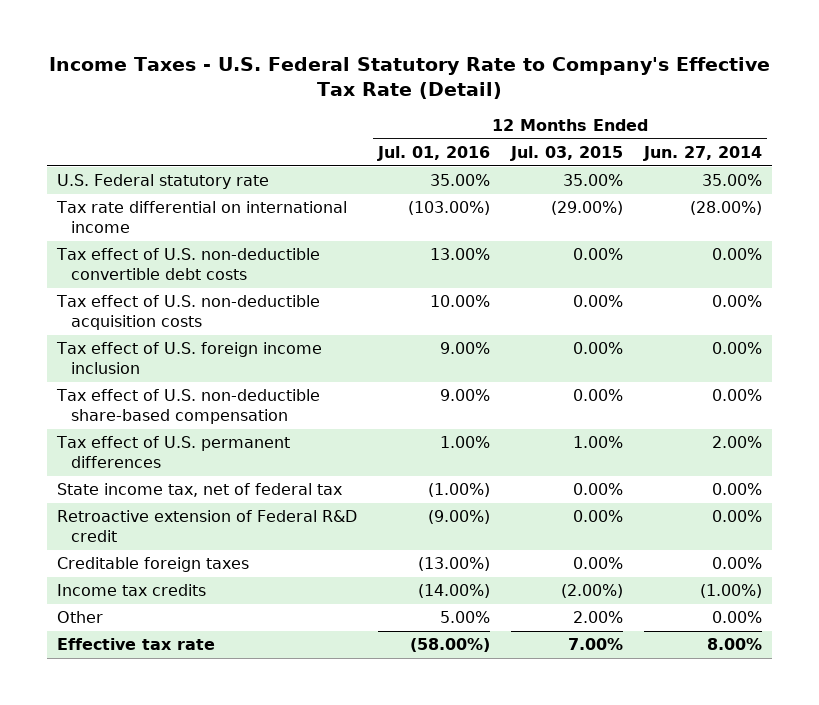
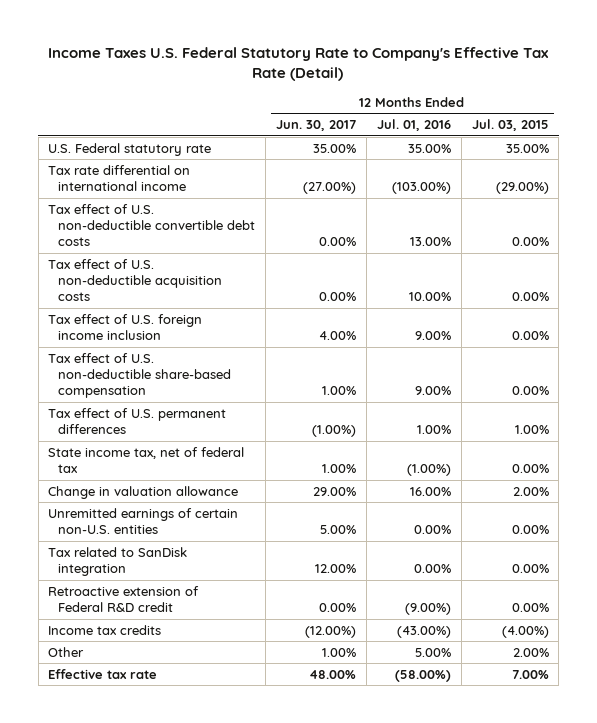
- Income Taxes - U.S. Federal Statutory Rate to Company's Effective Tax Rate (Detail)
+ Income Taxes U.S. Federal Statutory Rate to Company's Effective Tax Rate (Detail)
- | 12 Months Ended Jul. 01, 2016 | 12 Months Ended Jul. 03, 2015 | 12 Months Ended Jun. 27, 2014
+ | 12 Months Ended Jun. 30, 2017 | 12 Months Ended Jul. 01, 2016 | 12 Months Ended Jul. 03, 2015
+ Change in valuation allowance | 29.00% | 16.00% | 2.00%
+ Unremitted earnings of certain non-U.S. entities | 5.00% | 0.00% | 0.00%
+ Tax related to SanDisk integration | 12.00% | 0.00% | 0.00%
- Creditable foreign taxes | (13.00%) | 0.00% | 0.00%
- Income tax credits | (14.00%) | (2.00%) | (1.00%)
+ Income tax credits | (12.00%) | (43.00%) | (4.00%)

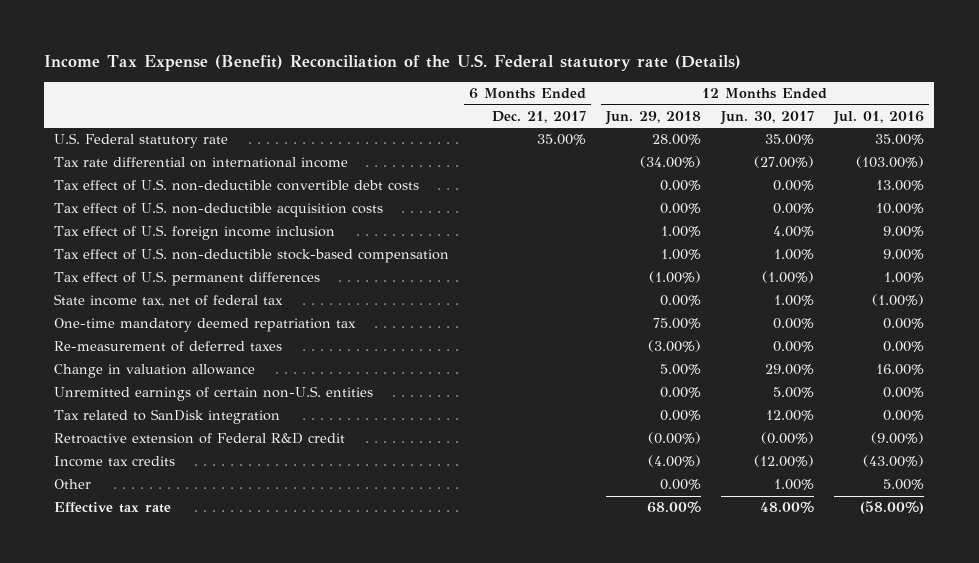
- Income Taxes U.S. Federal Statutory Rate to Company's Effective Tax Rate (Detail)
+ Income Tax Expense (Benefit) Reconciliation of the U.S. Federal statutory rate (Details)
- | 12 Months Ended Jun. 30, 2017 | 12 Months Ended Jul. 01, 2016 | 12 Months Ended Jul. 03, 2015
+ | 6 Months Ended Dec. 21, 2017 | 12 Months Ended Jun. 29, 2018 | 12 Months Ended Jun. 30, 2017 | 12 Months Ended Jul. 01, 2016
- Tax effect of U.S. non-deductible share-based compensation | 1.00% | 9.00% | 0.00%
+ Tax effect of U.S. non-deductible stock-based compensation | | 1.00% | 1.00% | 9.00%
+ One-time mandatory deemed repatriation tax | | 75.00% | 0.00% | 0.00%
+ Re-measurement of deferred taxes | | (3.00%) | 0.00% | 0.00%
- Retroactive extension of Federal R&D credit | 0.00% | (9.00%) | 0.00%
+ Retroactive extension of Federal R&D credit | | (0.00%) | (0.00%) | (9.00%)

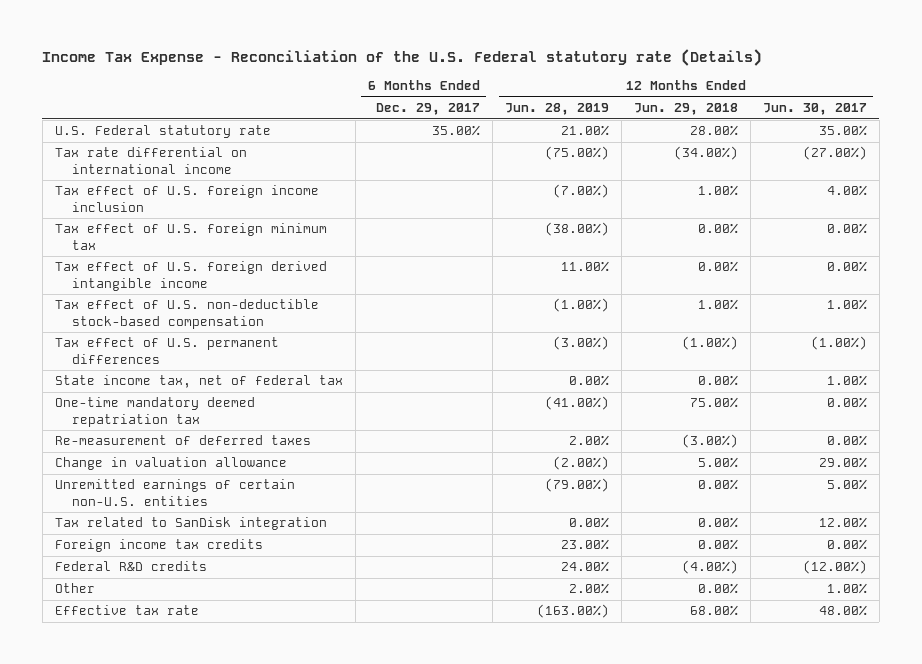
- Income Tax Expense (Benefit) Reconciliation of the U.S. Federal statutory rate (Details)
+ Income Tax Expense - Reconciliation of the U.S. Federal statutory rate (Details)
- | 6 Months Ended Dec. 21, 2017 | 12 Months Ended Jun. 29, 2018 | 12 Months Ended Jun. 30, 2017 | 12 Months Ended Jul. 01, 2016
+ | 6 Months Ended Dec. 29, 2017 | 12 Months Ended Jun. 28, 2019 | 12 Months Ended Jun. 29, 2018 | 12 Months Ended Jun. 30, 2017
- Tax effect of U.S. non-deductible convertible debt costs | | 0.00% | 0.00% | 13.00%
- Tax effect of U.S. non-deductible acquisition costs | | 0.00% | 0.00% | 10.00%
+ Tax effect of U.S. foreign minimum tax | | (38.00%) | 0.00% | 0.00%
+ Tax effect of U.S. foreign derived intangible income | | 11.00% | 0.00% | 0.00%
- Retroactive extension of Federal R&D credit | | (0.00%) | (0.00%) | (9.00%)
- Income tax credits | | (4.00%) | (12.00%) | (43.00%)
+ Foreign income tax credits | | 23.00% | 0.00% | 0.00%
+ Federal R&D credits | | 24.00% | (4.00%) | (12.00%)

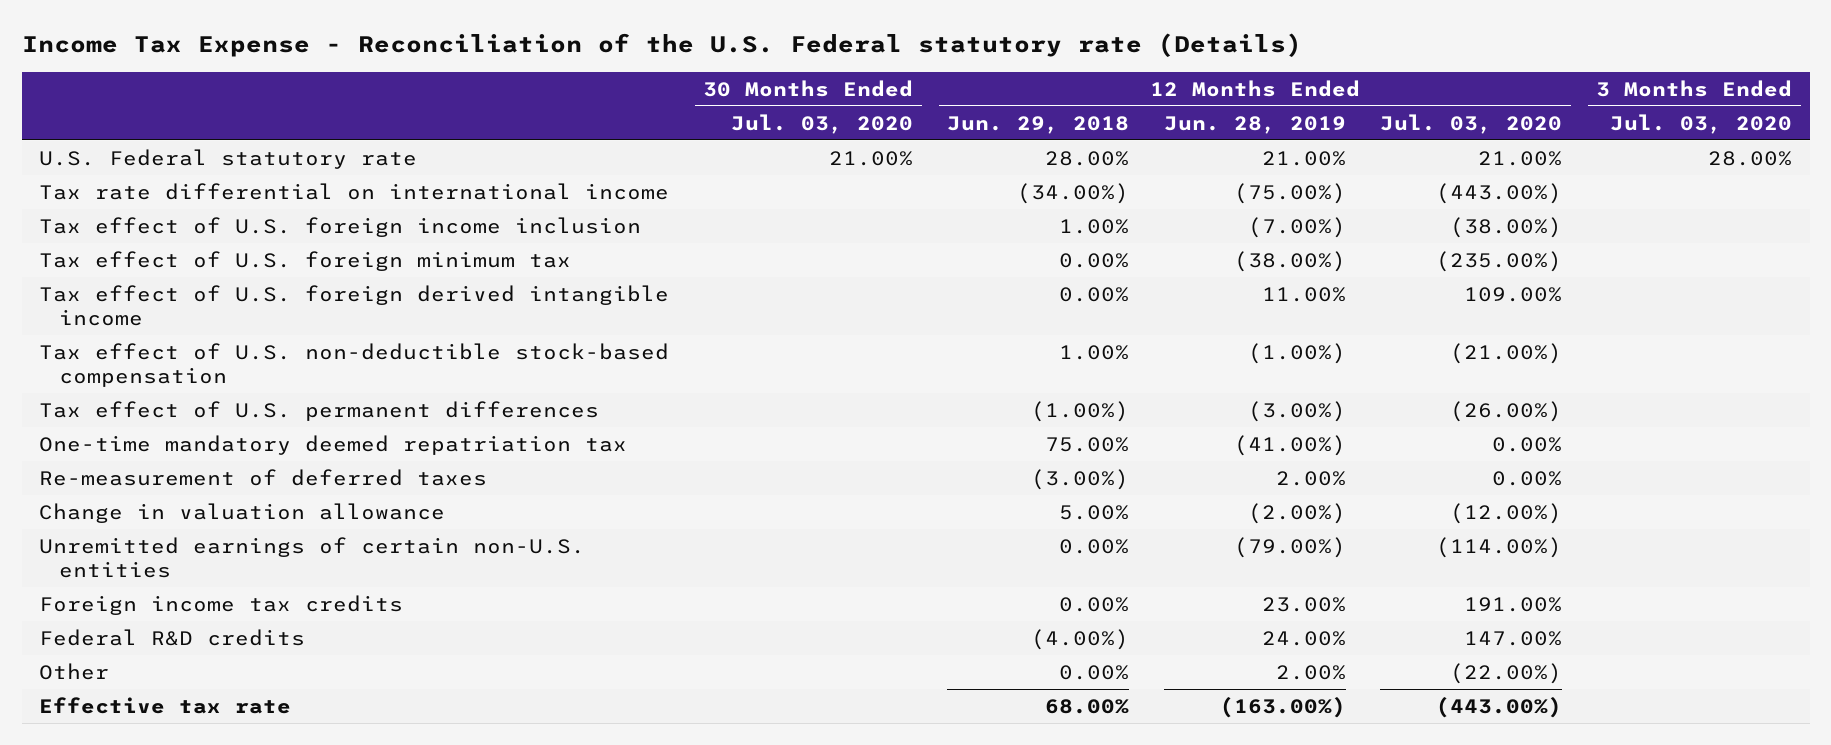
- | 6 Months Ended Dec. 29, 2017 | 12 Months Ended Jun. 28, 2019 | 12 Months Ended Jun. 29, 2018 | 12 Months Ended Jun. 30, 2017
+ | 30 Months Ended Jul. 03, 2020 | 12 Months Ended Jun. 29, 2018 | 12 Months Ended Jun. 28, 2019 | 12 Months Ended Jul. 03, 2020 | 3 Months Ended Jul. 03, 2020
- State income tax, net of federal tax | | 0.00% | 0.00% | 1.00%
- Tax related to SanDisk integration | | 0.00% | 0.00% | 12.00%

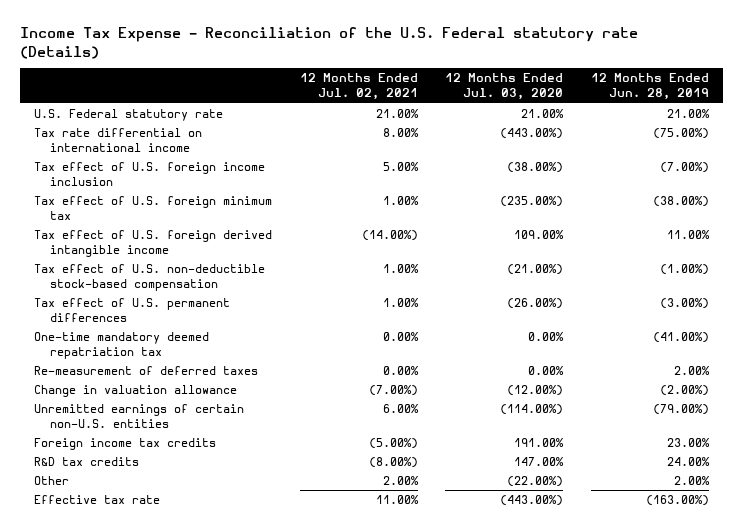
- | 30 Months Ended Jul. 03, 2020 | 12 Months Ended Jun. 29, 2018 | 12 Months Ended Jun. 28, 2019 | 12 Months Ended Jul. 03, 2020 | 3 Months Ended Jul. 03, 2020
+ | 12 Months Ended Jul. 02, 2021 | 12 Months Ended Jul. 03, 2020 | 12 Months Ended Jun. 28, 2019
- Federal R&D credits | | (4.00%) | 24.00% | 147.00% |
+ R&D tax credits | (8.00%) | 147.00% | 24.00%

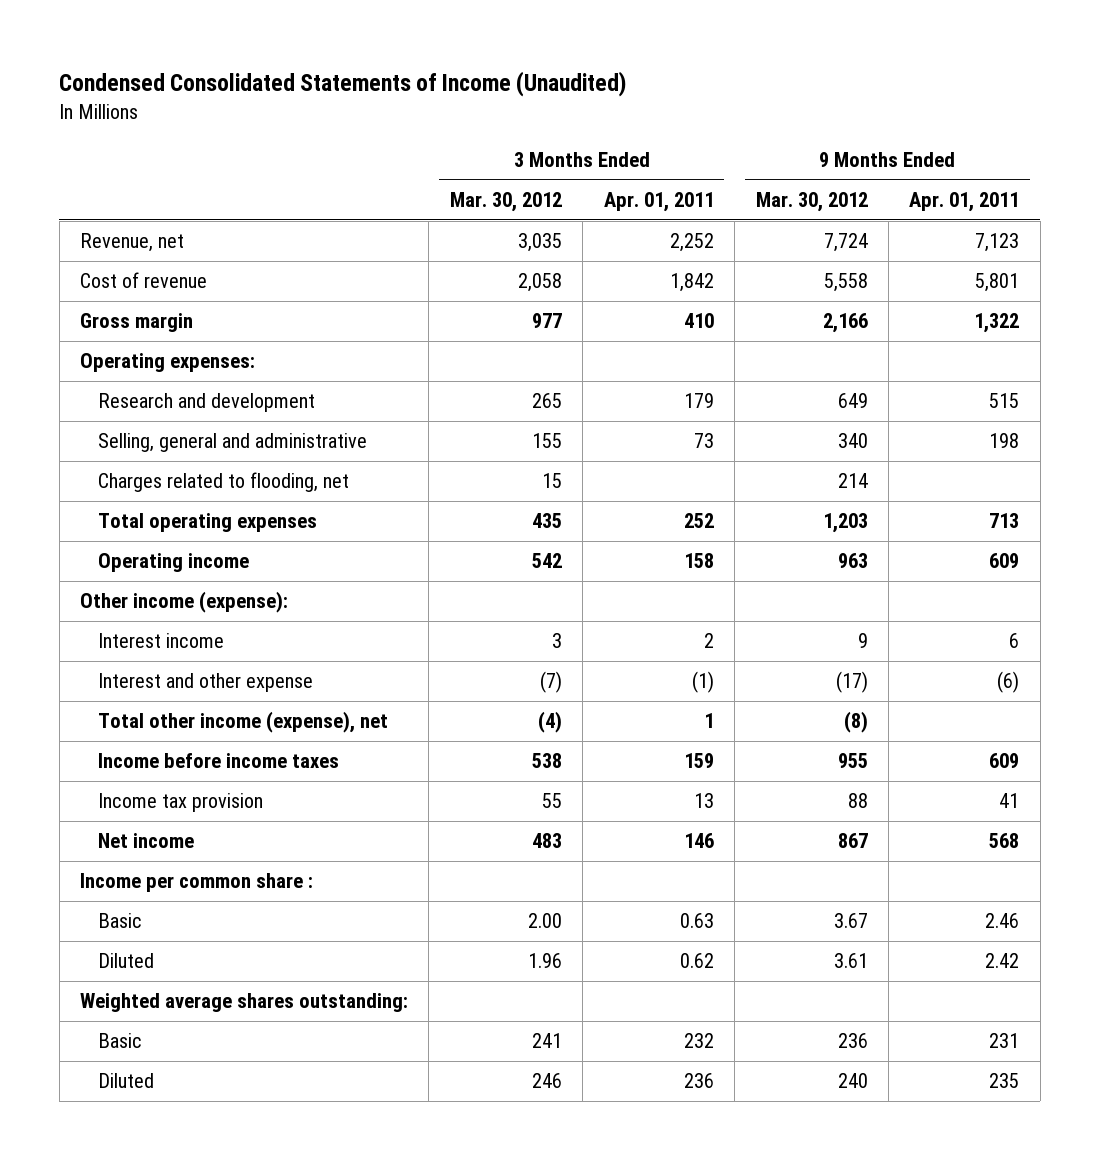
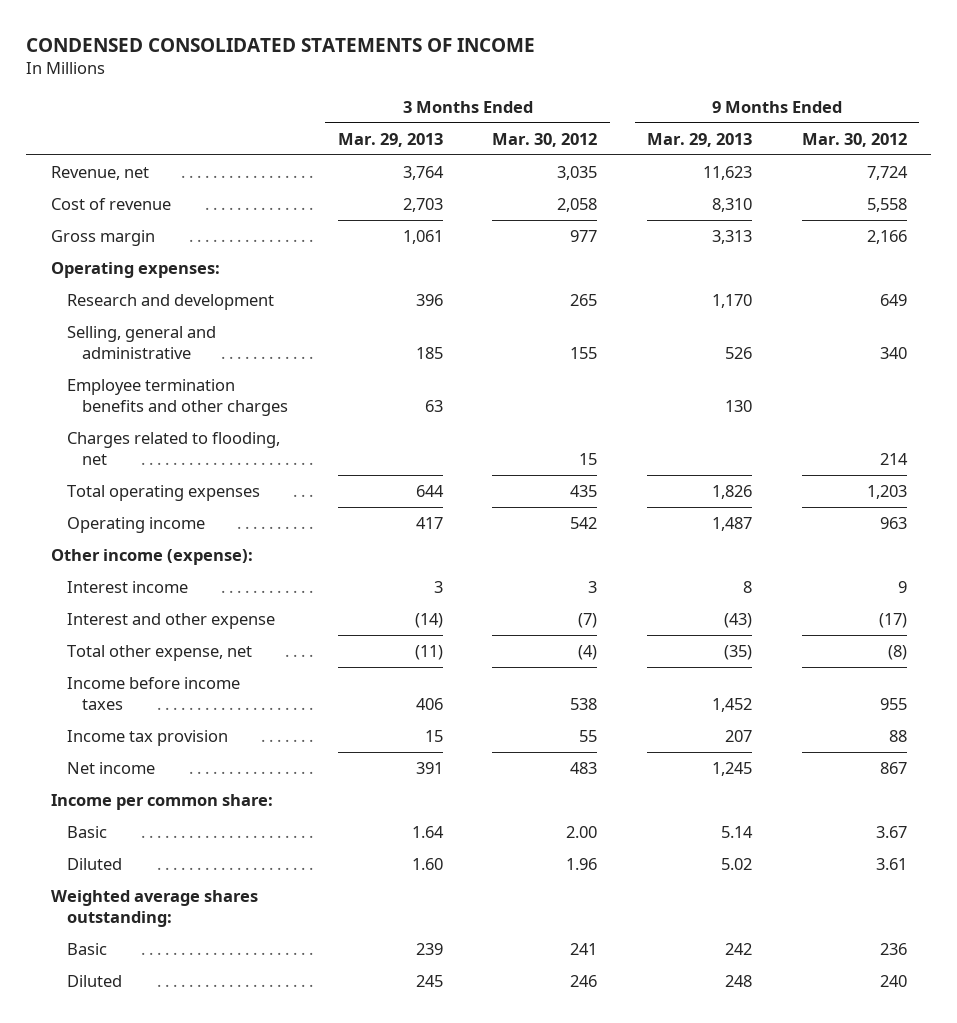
- Condensed Consolidated Statements of Income (Unaudited)
+ CONDENSED CONSOLIDATED STATEMENTS OF INCOME
- | 3 Months Ended Mar. 30, 2012 | 3 Months Ended Apr. 01, 2011 | 9 Months Ended Mar. 30, 2012 | 9 Months Ended Apr. 01, 2011
+ | 3 Months Ended Mar. 29, 2013 | 3 Months Ended Mar. 30, 2012 | 9 Months Ended Mar. 29, 2013 | 9 Months Ended Mar. 30, 2012
+ Employee termination benefits and other charges | 63 | | 130 |
- Total other income (expense), net | (4) | 1 | (8) |
+ Total other expense, net | (11) | (4) | (35) | (8)
- Income per common share :
+ Income per common share:

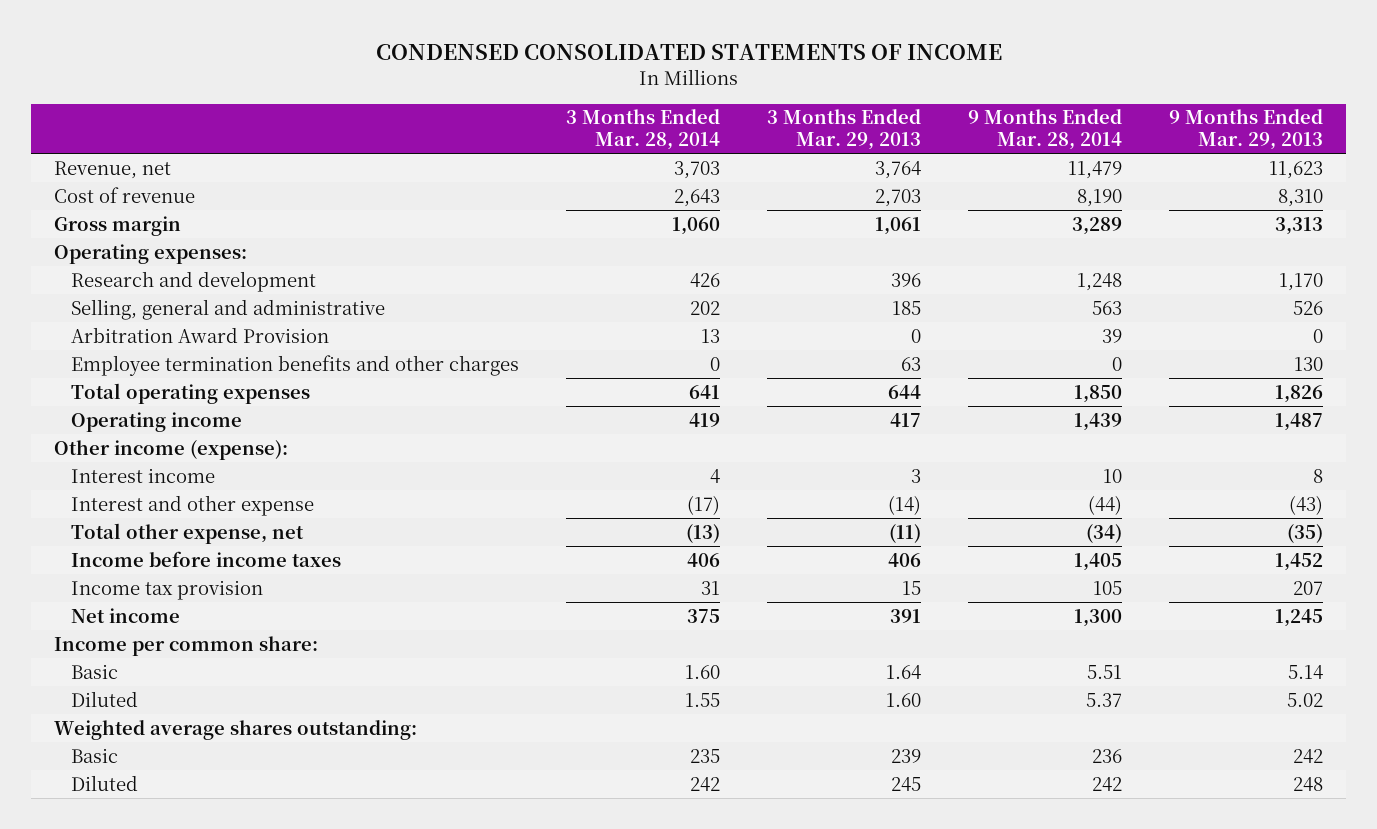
- | 3 Months Ended Mar. 29, 2013 | 3 Months Ended Mar. 30, 2012 | 9 Months Ended Mar. 29, 2013 | 9 Months Ended Mar. 30, 2012
+ | 3 Months Ended Mar. 28, 2014 | 3 Months Ended Mar. 29, 2013 | 9 Months Ended Mar. 28, 2014 | 9 Months Ended Mar. 29, 2013
+ Arbitration Award Provision | 13 | 0 | 39 | 0
- Charges related to flooding, net | | 15 | | 214

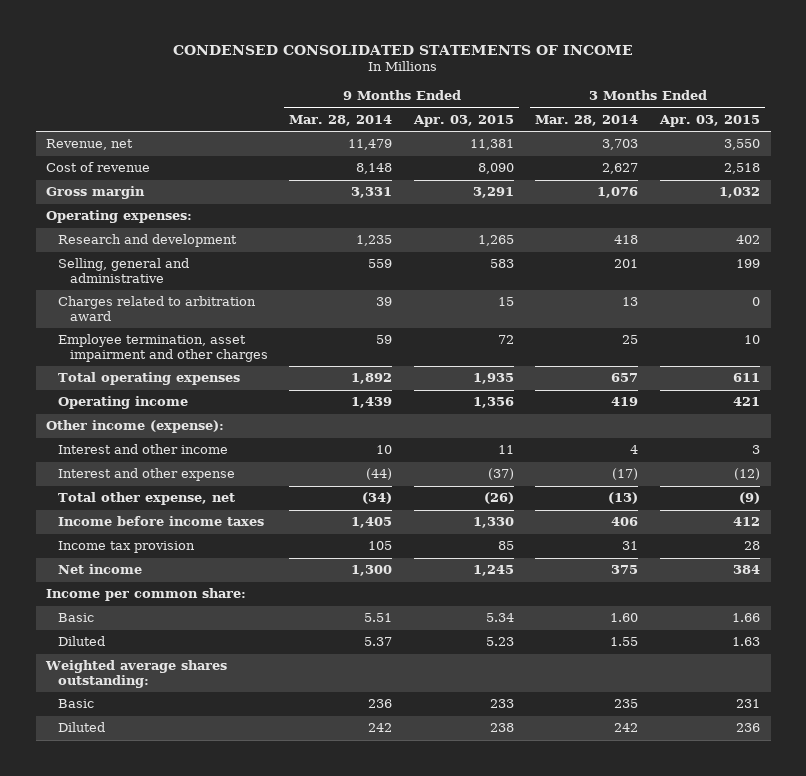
- | 3 Months Ended Mar. 28, 2014 | 3 Months Ended Mar. 29, 2013 | 9 Months Ended Mar. 28, 2014 | 9 Months Ended Mar. 29, 2013
+ | 9 Months Ended Mar. 28, 2014 | 9 Months Ended Apr. 03, 2015 | 3 Months Ended Mar. 28, 2014 | 3 Months Ended Apr. 03, 2015
- Cost of revenue | 2,643 | 2,703 | 8,190 | 8,310
- Gross margin | 1,060 | 1,061 | 3,289 | 3,313
+ Cost of revenue | 8,148 | 8,090 | 2,627 | 2,518
+ Gross margin | 3,331 | 3,291 | 1,076 | 1,032
- Research and development | 426 | 396 | 1,248 | 1,170
- Selling, general and administrative | 202 | 185 | 563 | 526
- Arbitration Award Provision | 13 | 0 | 39 | 0
- Employee termination benefits and other charges | 0 | 63 | 0 | 130
- Total operating expenses | 641 | 644 | 1,850 | 1,826
+ Research and development | 1,235 | 1,265 | 418 | 402
+ Selling, general and administrative | 559 | 583 | 201 | 199
+ Charges related to arbitration award | 39 | 15 | 13 | 0
+ Employee termination, asset impairment and other charges | 59 | 72 | 25 | 10
+ Total operating expenses | 1,892 | 1,935 | 657 | 611
- Interest income | 4 | 3 | 10 | 8
+ Interest and other income | 10 | 11 | 4 | 3

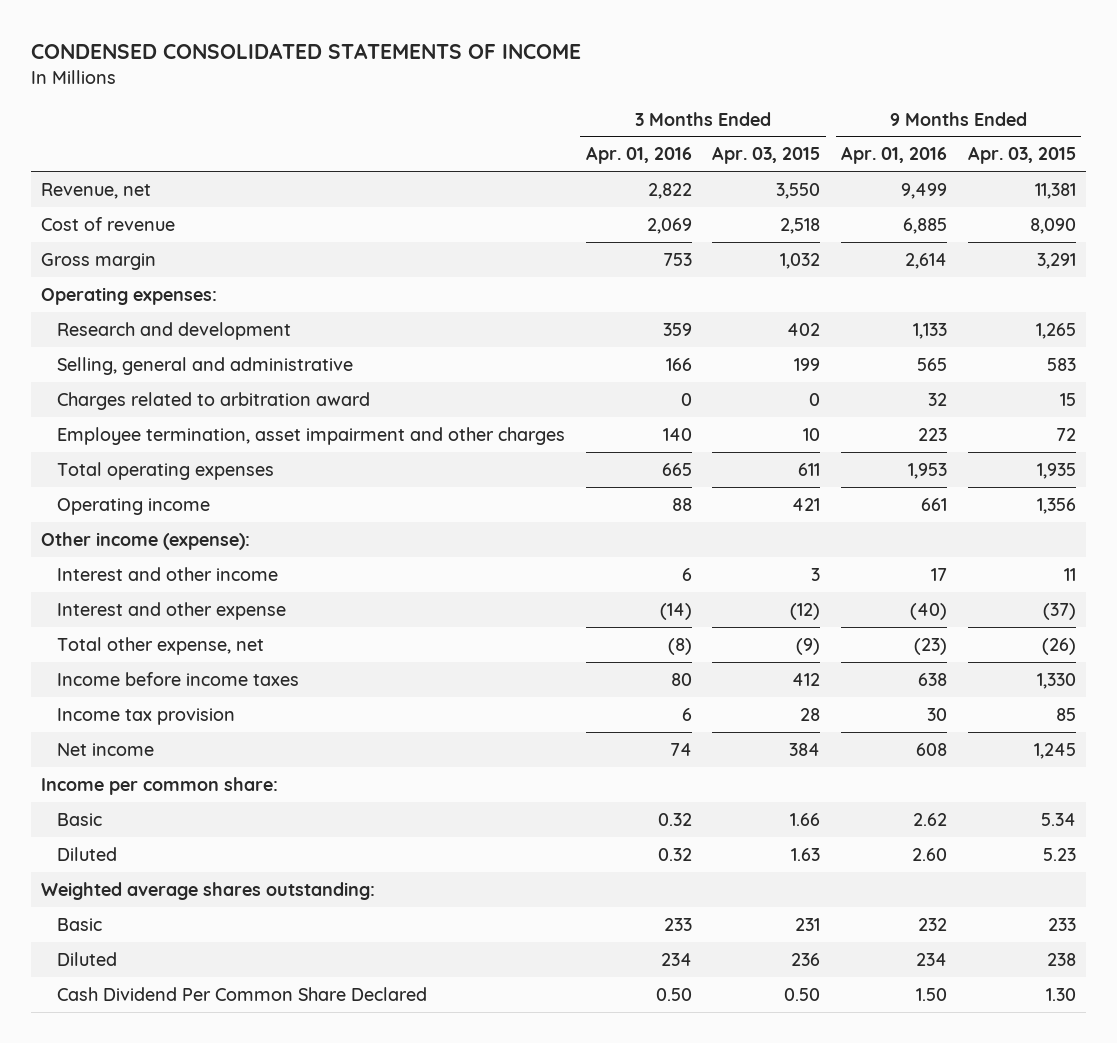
- | 9 Months Ended Mar. 28, 2014 | 9 Months Ended Apr. 03, 2015 | 3 Months Ended Mar. 28, 2014 | 3 Months Ended Apr. 03, 2015
+ | 3 Months Ended Apr. 01, 2016 | 3 Months Ended Apr. 03, 2015 | 9 Months Ended Apr. 01, 2016 | 9 Months Ended Apr. 03, 2015
+ Cash Dividend Per Common Share Declared | 0.50 | 0.50 | 1.50 | 1.30

